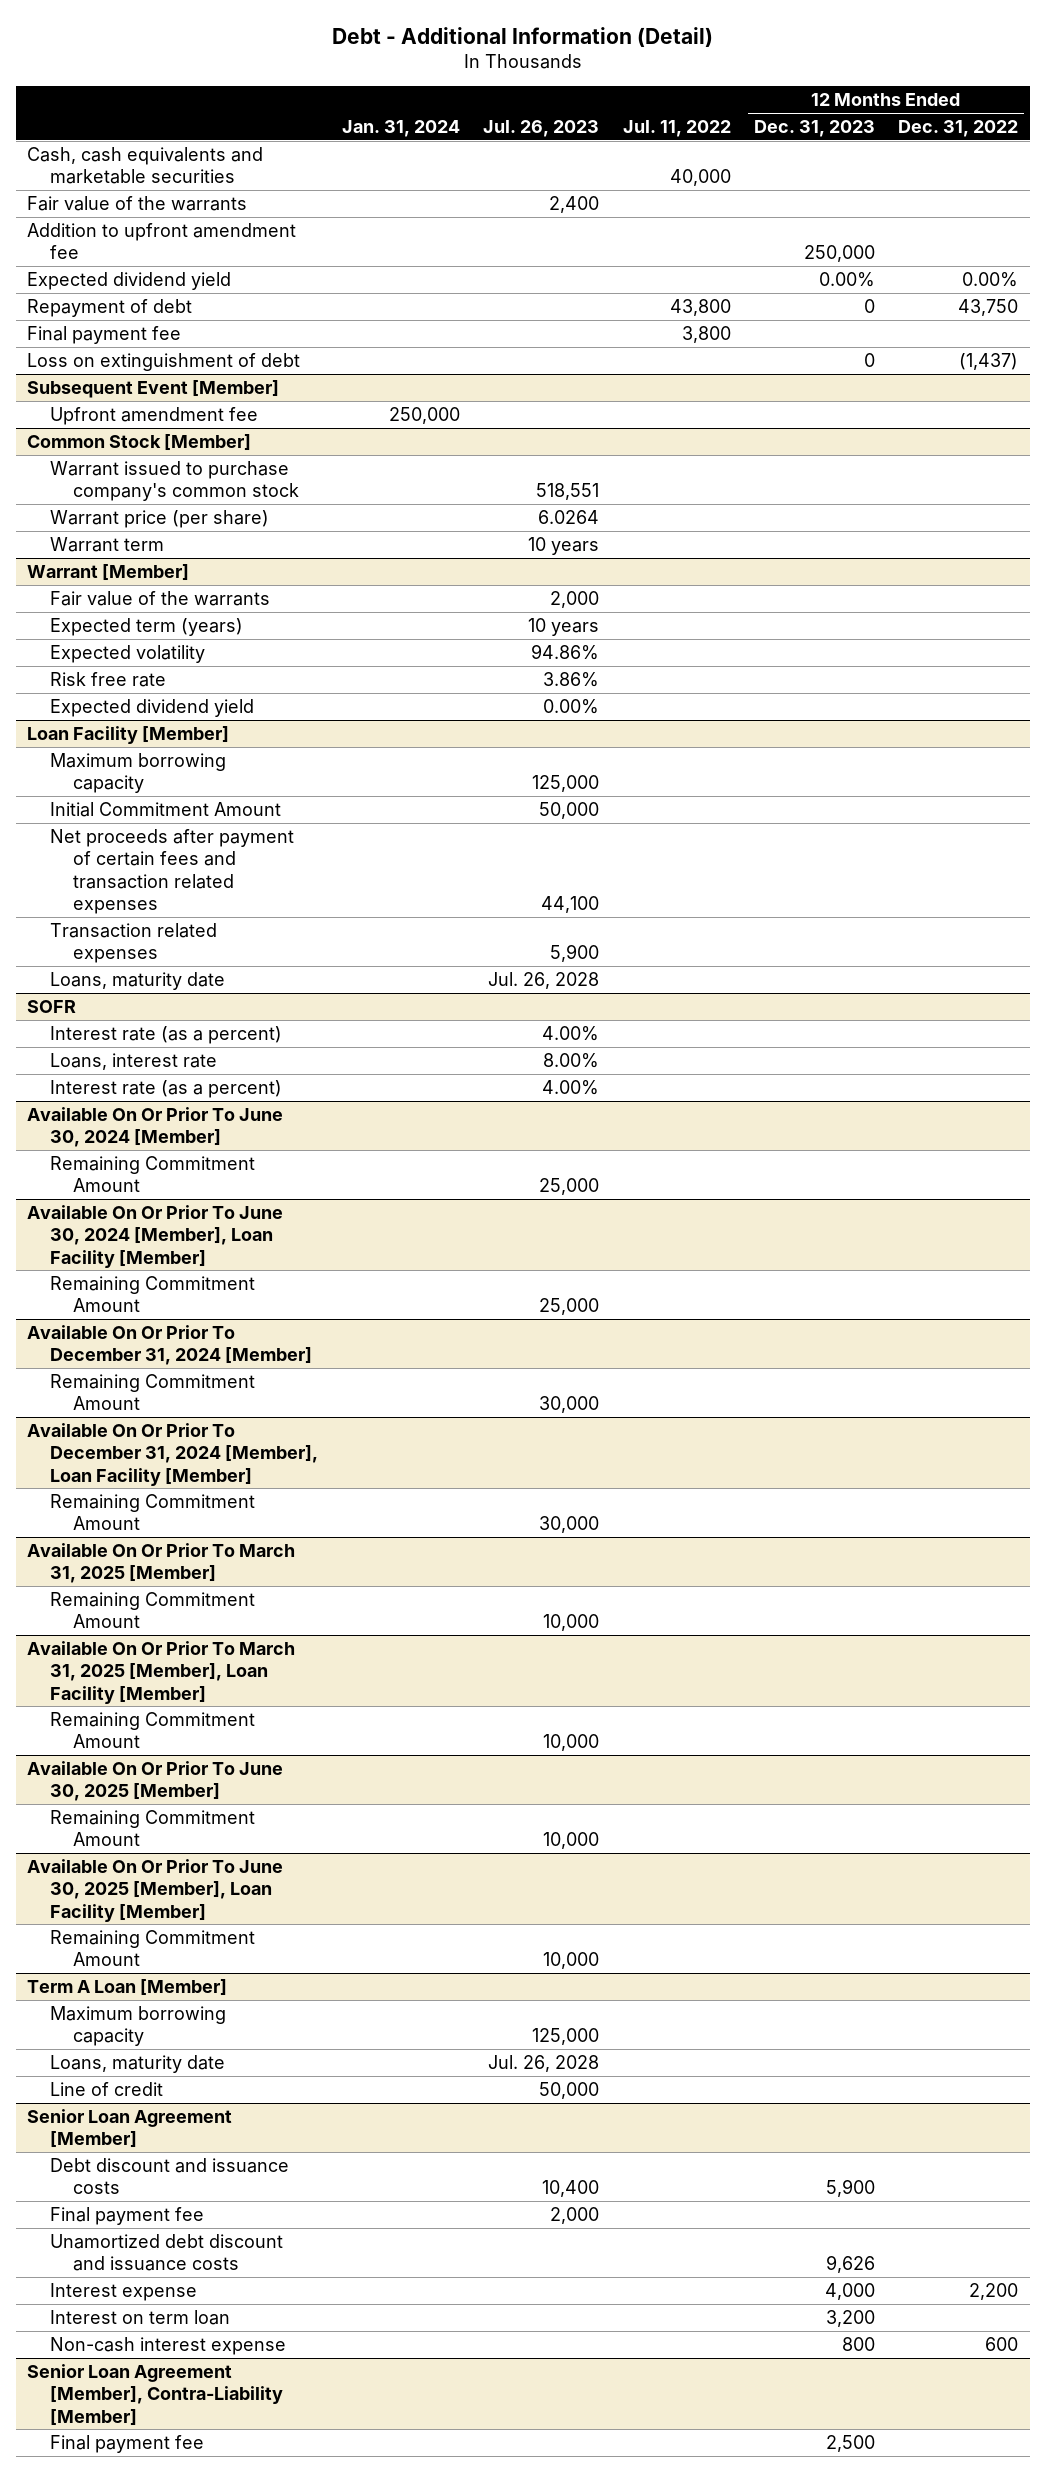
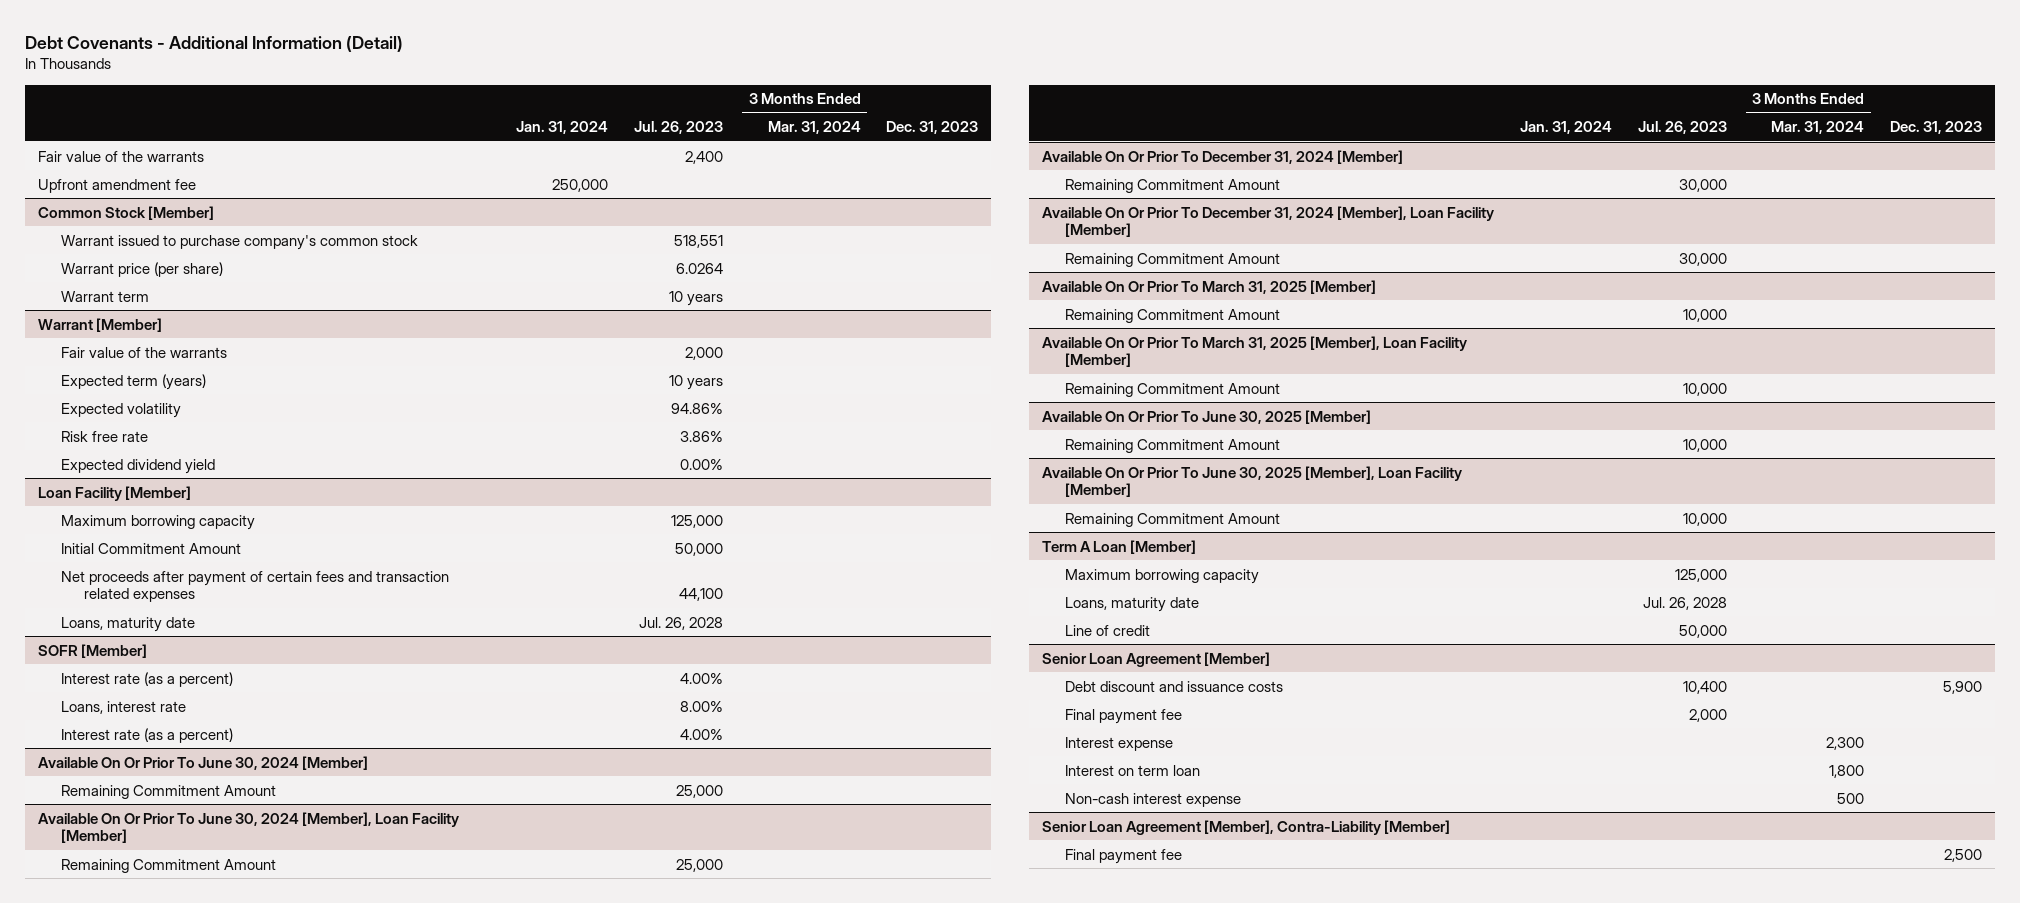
- Debt - Additional Information (Detail)
+ Debt Covenants - Additional Information (Detail)
- | Jan. 31, 2024 | Jul. 26, 2023 | Jul. 11, 2022 | 12 Months Ended Dec. 31, 2023 | 12 Months Ended Dec. 31, 2022
+ | Jan. 31, 2024 | Jul. 26, 2023 | 3 Months Ended Mar. 31, 2024 | Dec. 31, 2023
- Cash, cash equivalents and marketable securities | | | 40,000 | |
- Addition to upfront amendment fee | | | | 250,000 |
- Expected dividend yield | | | | 0.00% | 0.00%
- Repayment of debt | | | 43,800 | 0 | 43,750
- Final payment fee | | | 3,800 | |
- Loss on extinguishment of debt | | | | 0 | (1,437)
- Subsequent Event [Member]
@ Loan Facility [Member]
- Transaction related expenses | | 5,900 | | |
- SOFR
+ SOFR [Member]
@ Senior Loan Agreement [Member]
- Unamortized debt discount and issuance costs | | | | 9,626 |

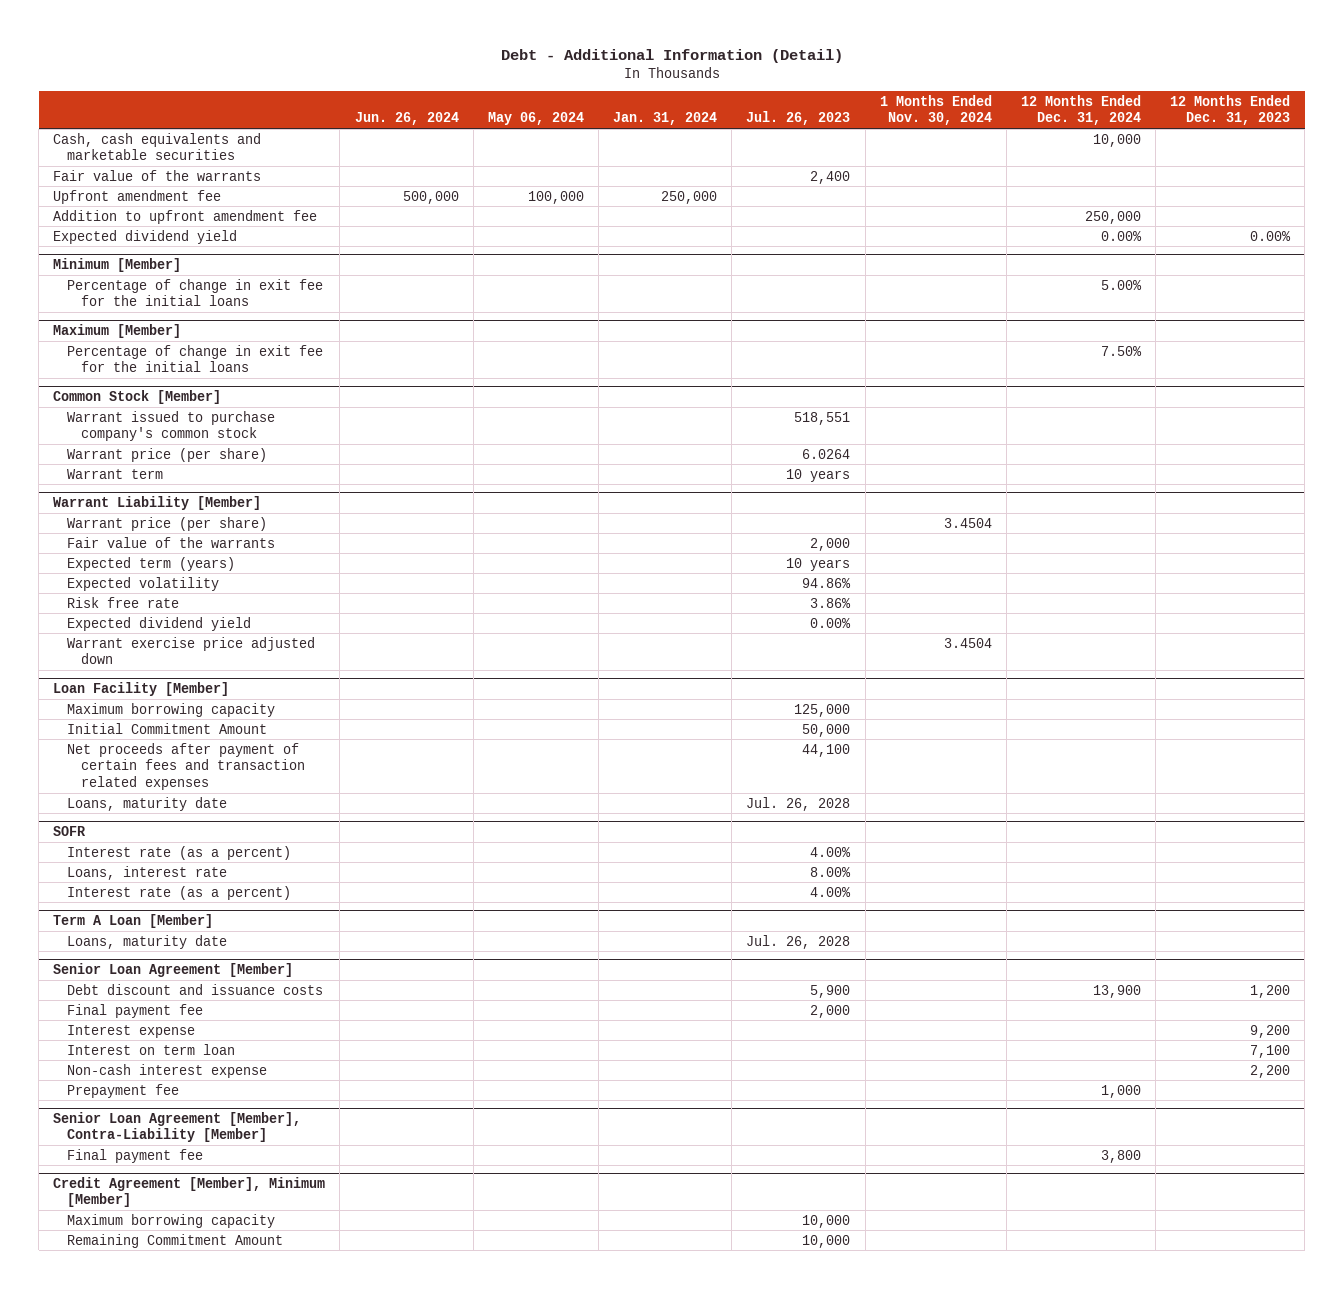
- Debt Covenants - Additional Information (Detail)
+ Debt - Additional Information (Detail)
- | Jan. 31, 2024 | Jul. 26, 2023 | 3 Months Ended Mar. 31, 2024 | Dec. 31, 2023
+ | Jun. 26, 2024 | May 06, 2024 | Jan. 31, 2024 | Jul. 26, 2023 | 1 Months Ended Nov. 30, 2024 | 12 Months Ended Dec. 31, 2024 | 12 Months Ended Dec. 31, 2023
+ Cash, cash equivalents and marketable securities | | | | | | 10,000 |
+ Addition to upfront amendment fee | | | | | | 250,000 |
+ Expected dividend yield | | | | | | 0.00% | 0.00%
+ Minimum [Member]
+ Percentage of change in exit fee for the initial loans | | | | | | 5.00% |
+ Maximum [Member]
+ Percentage of change in exit fee for the initial loans | | | | | | 7.50% |
- Warrant [Member]
+ Warrant Liability [Member]
+ Warrant price (per share) | | | | | 3.4504 | |
+ Warrant exercise price adjusted down | | | | | 3.4504 | |
- SOFR [Member]
+ SOFR
- Available On Or Prior To June 30, 2024 [Member]
- Remaining Commitment Amount | | 25,000 | |
- Available On Or Prior To June 30, 2024 [Member], Loan Facility [Member]
- Remaining Commitment Amount | | 25,000 | |
- Available On Or Prior To December 31, 2024 [Member]
- Remaining Commitment Amount | | 30,000 | |
- Available On Or Prior To December 31, 2024 [Member], Loan Facility [Member]
- Remaining Commitment Amount | | 30,000 | |
- Available On Or Prior To March 31, 2025 [Member]
- Remaining Commitment Amount | | 10,000 | |
- Available On Or Prior To March 31, 2025 [Member], Loan Facility [Member]
- Remaining Commitment Amount | | 10,000 | |
- Available On Or Prior To June 30, 2025 [Member]
- Remaining Commitment Amount | | 10,000 | |
- Available On Or Prior To June 30, 2025 [Member], Loan Facility [Member]
- Remaining Commitment Amount | | 10,000 | |
@ Term A Loan [Member]
- Maximum borrowing capacity | | 125,000 | |
- Line of credit | | 50,000 | |
@ Senior Loan Agreement [Member]
- Debt discount and issuance costs | | 10,400 | | 5,900
+ Debt discount and issuance costs | | | | 5,900 | | 13,900 | 1,200
+ Prepayment fee | | | | | | 1,000 |
+ Credit Agreement [Member], Minimum [Member]
+ Maximum borrowing capacity | | | | 10,000 | | |
+ Remaining Commitment Amount | | | | 10,000 | | |

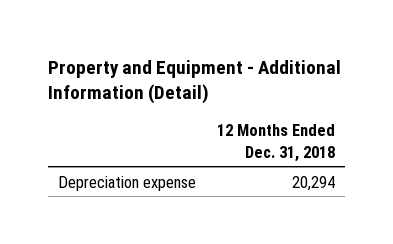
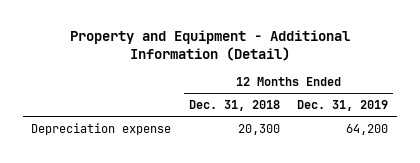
- | 12 Months Ended Dec. 31, 2018
+ | 12 Months Ended Dec. 31, 2018 | 12 Months Ended Dec. 31, 2019
- Depreciation expense | 20,294
+ Depreciation expense | 20,300 | 64,200

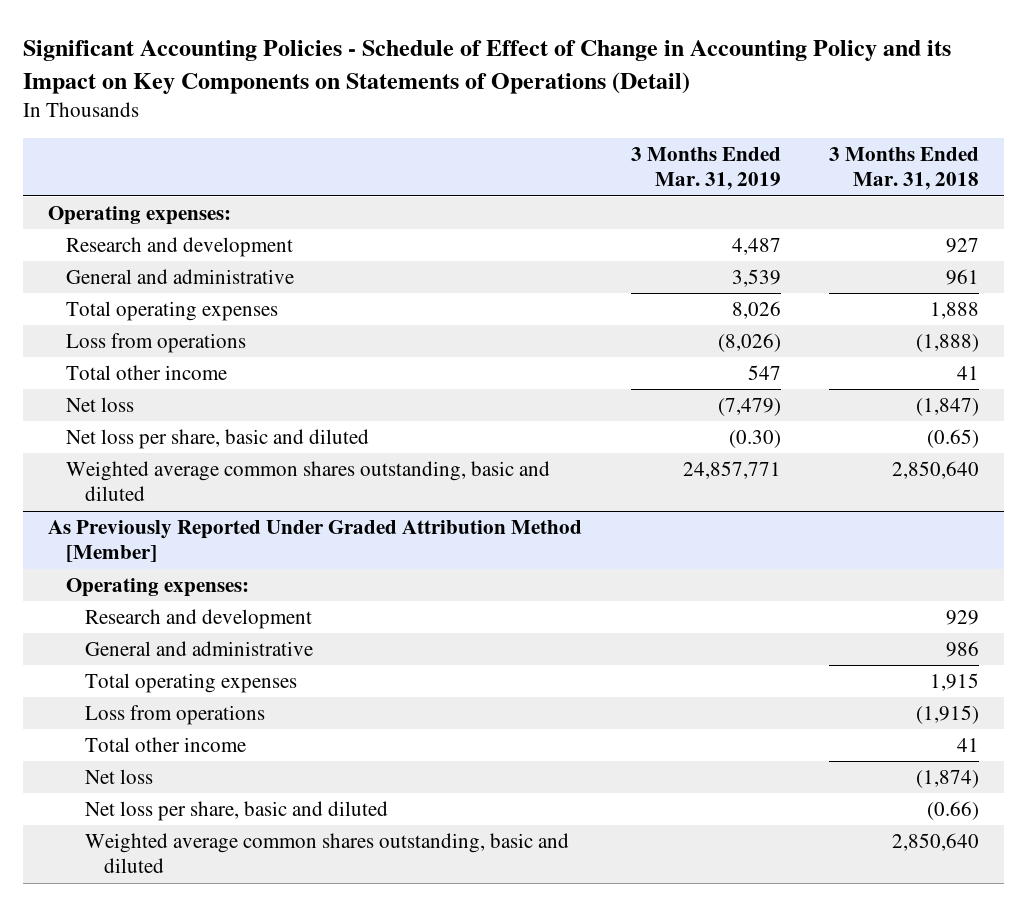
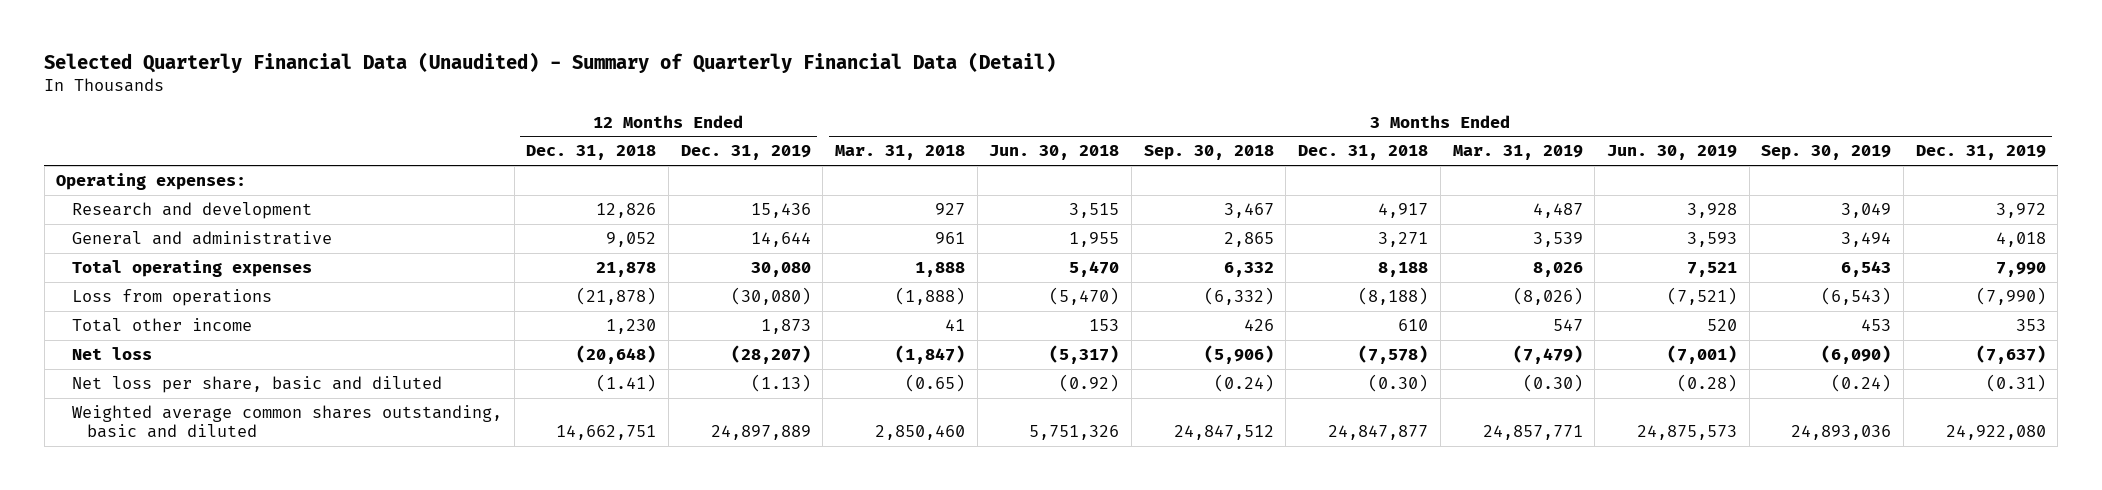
- Significant Accounting Policies - Schedule of Effect of Change in Accounting Policy and its Impact on Key Components on Statements of Operations (Detail)
+ Selected Quarterly Financial Data (Unaudited) - Summary of Quarterly Financial Data (Detail)
- | 3 Months Ended Mar. 31, 2019 | 3 Months Ended Mar. 31, 2018
+ | 12 Months Ended Dec. 31, 2018 | 12 Months Ended Dec. 31, 2019 | 3 Months Ended Mar. 31, 2018 | 3 Months Ended Jun. 30, 2018 | 3 Months Ended Sep. 30, 2018 | 3 Months Ended Dec. 31, 2018 | 3 Months Ended Mar. 31, 2019 | 3 Months Ended Jun. 30, 2019 | 3 Months Ended Sep. 30, 2019 | 3 Months Ended Dec. 31, 2019
- Weighted average common shares outstanding, basic and diluted | 24,857,771 | 2,850,640
- As Previously Reported Under Graded Attribution Method [Member]
- Operating expenses:
- Research and development | | 929
- General and administrative | | 986
- Total operating expenses | | 1,915
- Loss from operations | | (1,915)
- Total other income | | 41
- Net loss | | (1,874)
- Net loss per share, basic and diluted | | (0.66)
- Weighted average common shares outstanding, basic and diluted | | 2,850,640
+ Weighted average common shares outstanding, basic and diluted | 14,662,751 | 24,897,889 | 2,850,460 | 5,751,326 | 24,847,512 | 24,847,877 | 24,857,771 | 24,875,573 | 24,893,036 | 24,922,080

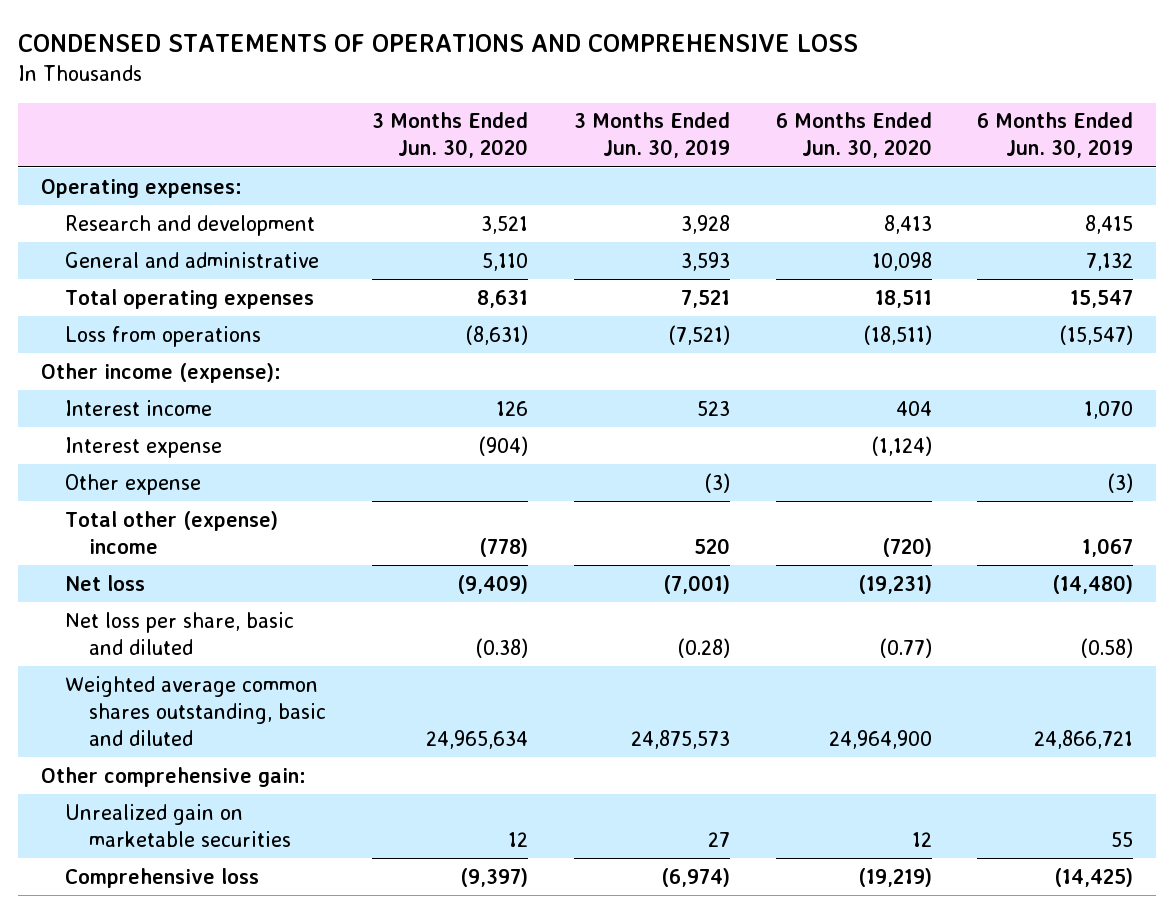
- Selected Quarterly Financial Data (Unaudited) - Summary of Quarterly Financial Data (Detail)
+ CONDENSED STATEMENTS OF OPERATIONS AND COMPREHENSIVE LOSS
- | 12 Months Ended Dec. 31, 2018 | 12 Months Ended Dec. 31, 2019 | 3 Months Ended Mar. 31, 2018 | 3 Months Ended Jun. 30, 2018 | 3 Months Ended Sep. 30, 2018 | 3 Months Ended Dec. 31, 2018 | 3 Months Ended Mar. 31, 2019 | 3 Months Ended Jun. 30, 2019 | 3 Months Ended Sep. 30, 2019 | 3 Months Ended Dec. 31, 2019
+ | 3 Months Ended Jun. 30, 2020 | 3 Months Ended Jun. 30, 2019 | 6 Months Ended Jun. 30, 2020 | 6 Months Ended Jun. 30, 2019
- Total other income | 1,230 | 1,873 | 41 | 153 | 426 | 610 | 547 | 520 | 453 | 353
+ Other income (expense):
+ Interest income | 126 | 523 | 404 | 1,070
+ Interest expense | (904) | | (1,124) |
+ Other expense | | (3) | | (3)
+ Total other (expense) income | (778) | 520 | (720) | 1,067
+ Other comprehensive gain:
+ Unrealized gain on marketable securities | 12 | 27 | 12 | 55
+ Comprehensive loss | (9,397) | (6,974) | (19,219) | (14,425)

